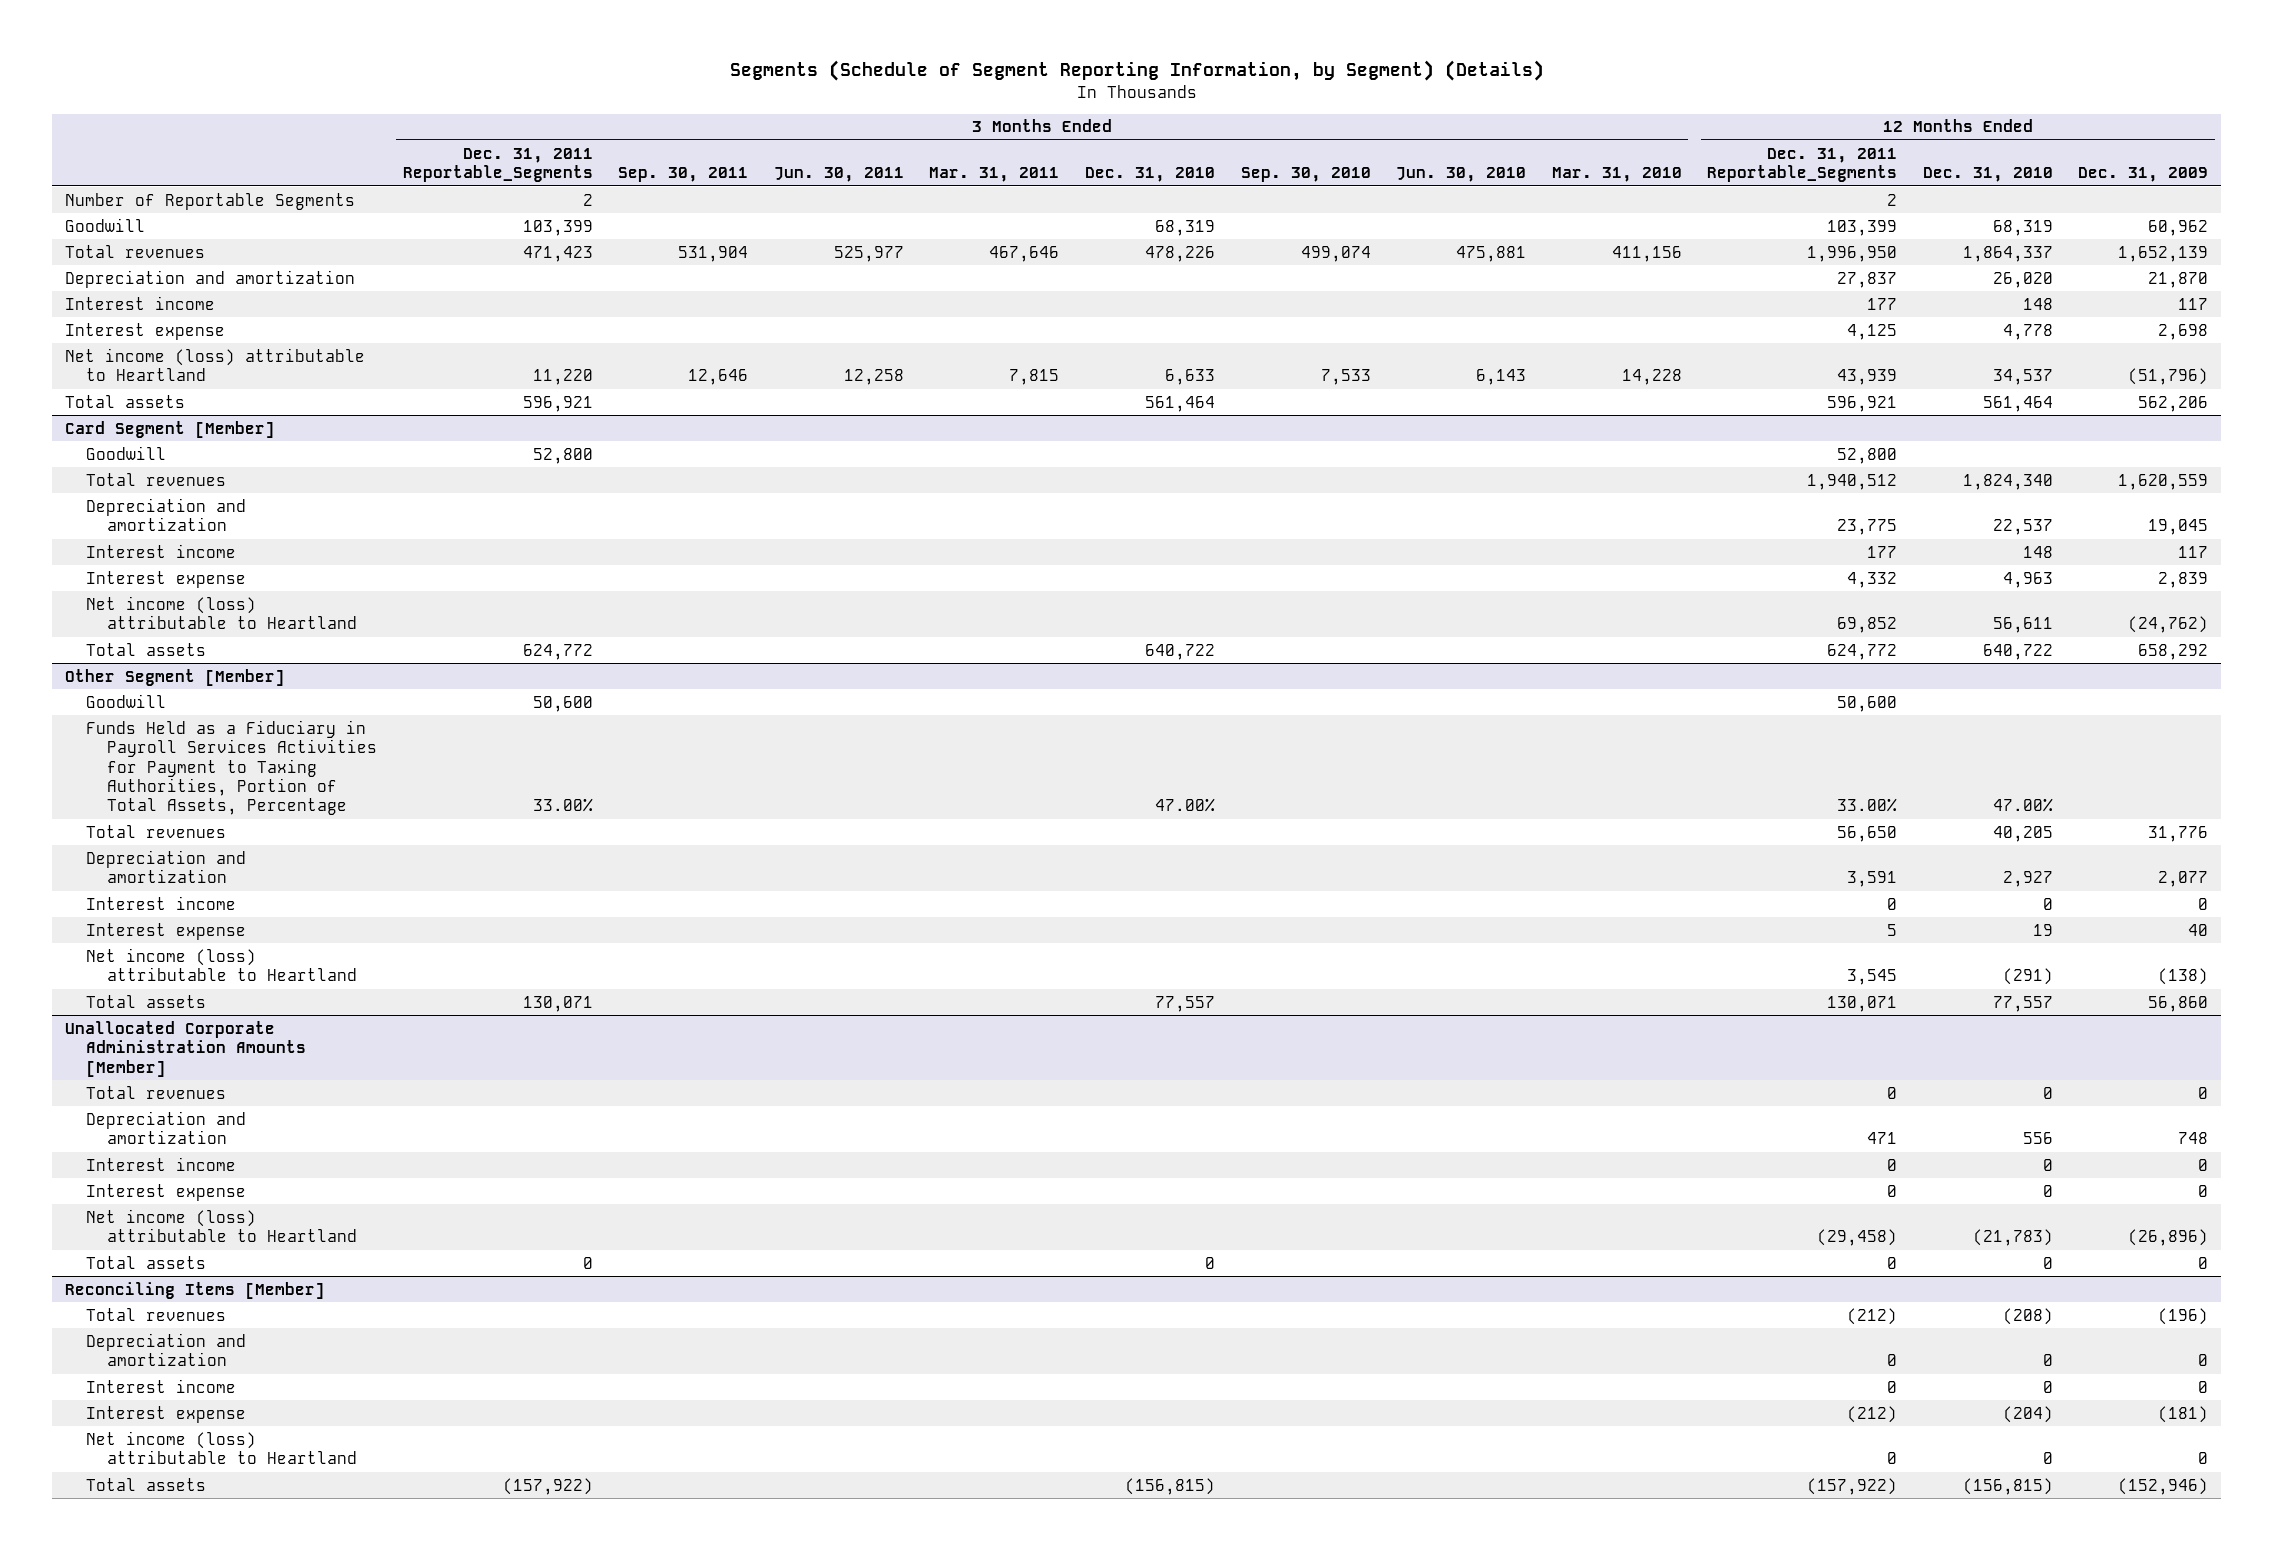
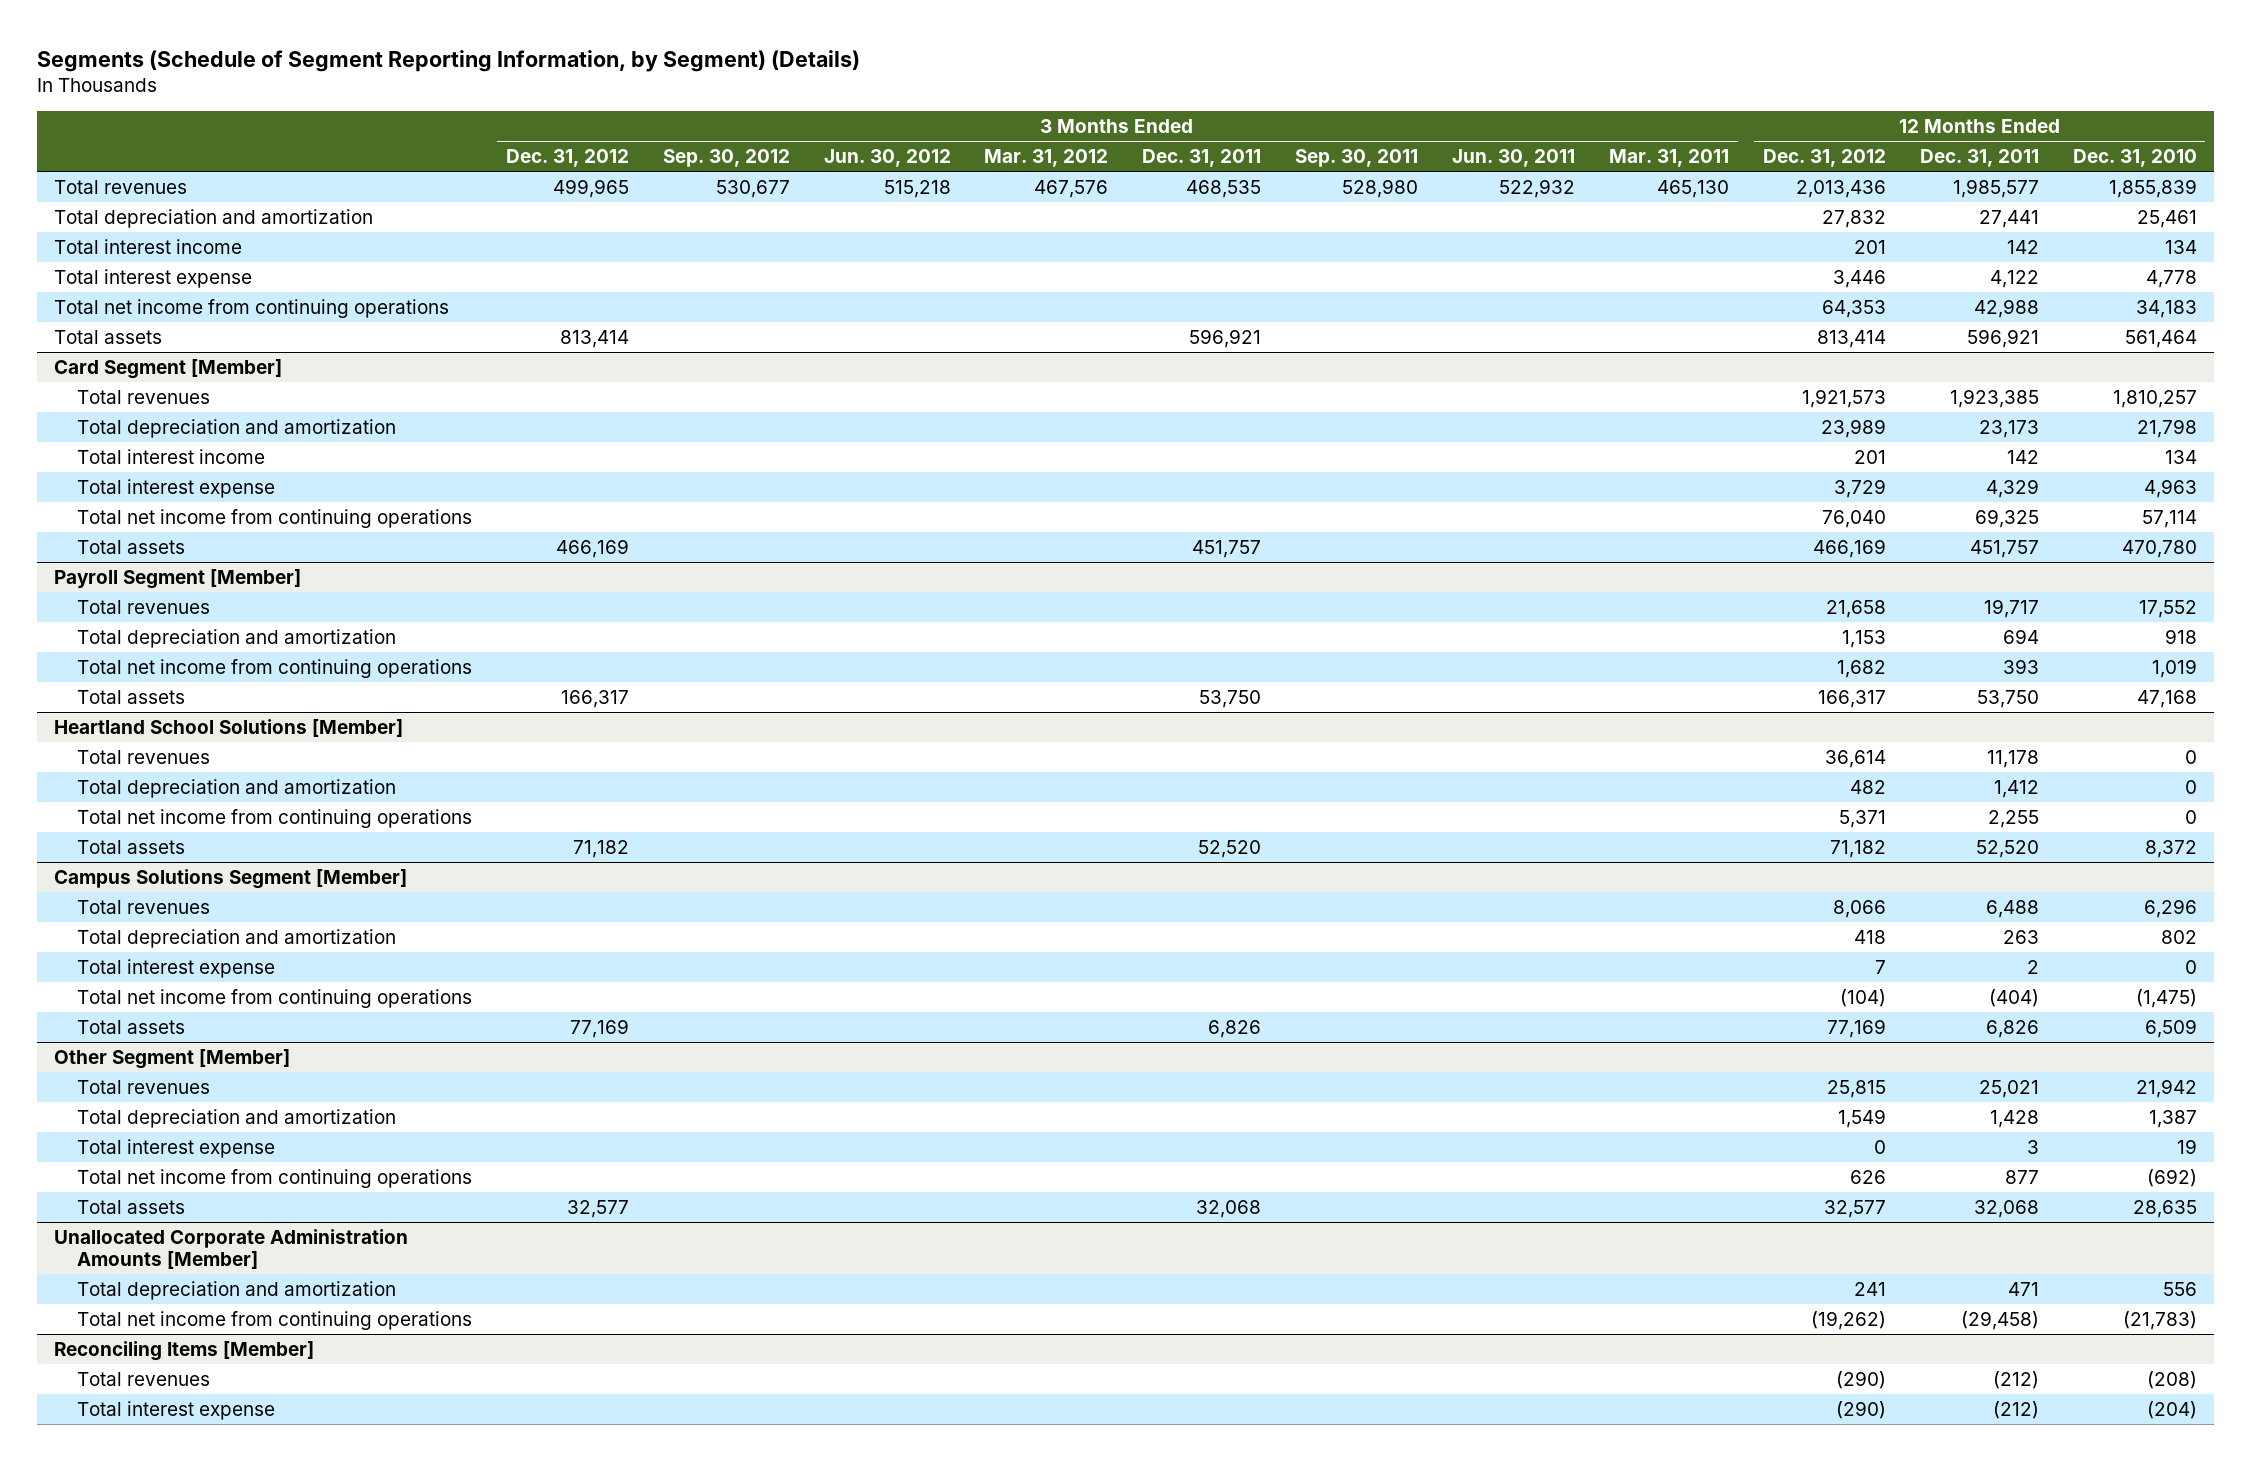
- | 3 Months Ended Dec. 31, 2011 Reportable_Segments | 3 Months Ended Sep. 30, 2011 | 3 Months Ended Jun. 30, 2011 | 3 Months Ended Mar. 31, 2011 | 3 Months Ended Dec. 31, 2010 | 3 Months Ended Sep. 30, 2010 | 3 Months Ended Jun. 30, 2010 | 3 Months Ended Mar. 31, 2010 | 12 Months Ended Dec. 31, 2011 Reportable_Segments | 12 Months Ended Dec. 31, 2010 | 12 Months Ended Dec. 31, 2009
+ | 3 Months Ended Dec. 31, 2012 | 3 Months Ended Sep. 30, 2012 | 3 Months Ended Jun. 30, 2012 | 3 Months Ended Mar. 31, 2012 | 3 Months Ended Dec. 31, 2011 | 3 Months Ended Sep. 30, 2011 | 3 Months Ended Jun. 30, 2011 | 3 Months Ended Mar. 31, 2011 | 12 Months Ended Dec. 31, 2012 | 12 Months Ended Dec. 31, 2011 | 12 Months Ended Dec. 31, 2010
- Number of Reportable Segments | 2 | | | | | | | | 2 | |
- Goodwill | 103,399 | | | | 68,319 | | | | 103,399 | 68,319 | 60,962
- Total revenues | 471,423 | 531,904 | 525,977 | 467,646 | 478,226 | 499,074 | 475,881 | 411,156 | 1,996,950 | 1,864,337 | 1,652,139
- Depreciation and amortization | | | | | | | | | 27,837 | 26,020 | 21,870
- Interest income | | | | | | | | | 177 | 148 | 117
- Interest expense | | | | | | | | | 4,125 | 4,778 | 2,698
- Net income (loss) attributable to Heartland | 11,220 | 12,646 | 12,258 | 7,815 | 6,633 | 7,533 | 6,143 | 14,228 | 43,939 | 34,537 | (51,796)
+ Total revenues | 499,965 | 530,677 | 515,218 | 467,576 | 468,535 | 528,980 | 522,932 | 465,130 | 2,013,436 | 1,985,577 | 1,855,839
+ Total depreciation and amortization | | | | | | | | | 27,832 | 27,441 | 25,461
+ Total interest income | | | | | | | | | 201 | 142 | 134
+ Total interest expense | | | | | | | | | 3,446 | 4,122 | 4,778
+ Total net income from continuing operations | | | | | | | | | 64,353 | 42,988 | 34,183
@ Card Segment [Member]
- Goodwill | 52,800 | | | | | | | | 52,800 | |
- Total revenues | | | | | | | | | 1,940,512 | 1,824,340 | 1,620,559
- Depreciation and amortization | | | | | | | | | 23,775 | 22,537 | 19,045
- Interest income | | | | | | | | | 177 | 148 | 117
- Interest expense | | | | | | | | | 4,332 | 4,963 | 2,839
- Net income (loss) attributable to Heartland | | | | | | | | | 69,852 | 56,611 | (24,762)
- Total assets | 624,772 | | | | 640,722 | | | | 624,772 | 640,722 | 658,292
+ Total revenues | | | | | | | | | 1,921,573 | 1,923,385 | 1,810,257
+ Total depreciation and amortization | | | | | | | | | 23,989 | 23,173 | 21,798
+ Total interest income | | | | | | | | | 201 | 142 | 134
+ Total interest expense | | | | | | | | | 3,729 | 4,329 | 4,963
+ Total net income from continuing operations | | | | | | | | | 76,040 | 69,325 | 57,114
+ Total assets | 466,169 | | | | 451,757 | | | | 466,169 | 451,757 | 470,780
+ Payroll Segment [Member]
+ Total revenues | | | | | | | | | 21,658 | 19,717 | 17,552
+ Total depreciation and amortization | | | | | | | | | 1,153 | 694 | 918
+ Total net income from continuing operations | | | | | | | | | 1,682 | 393 | 1,019
+ Total assets | 166,317 | | | | 53,750 | | | | 166,317 | 53,750 | 47,168
+ Heartland School Solutions [Member]
+ Total revenues | | | | | | | | | 36,614 | 11,178 | 0
+ Total depreciation and amortization | | | | | | | | | 482 | 1,412 | 0
+ Total net income from continuing operations | | | | | | | | | 5,371 | 2,255 | 0
+ Total assets | 71,182 | | | | 52,520 | | | | 71,182 | 52,520 | 8,372
+ Campus Solutions Segment [Member]
+ Total revenues | | | | | | | | | 8,066 | 6,488 | 6,296
+ Total depreciation and amortization | | | | | | | | | 418 | 263 | 802
+ Total interest expense | | | | | | | | | 7 | 2 | 0
+ Total net income from continuing operations | | | | | | | | | (104) | (404) | (1,475)
+ Total assets | 77,169 | | | | 6,826 | | | | 77,169 | 6,826 | 6,509
@ Other Segment [Member]
- Goodwill | 50,600 | | | | | | | | 50,600 | |
- Funds Held as a Fiduciary in Payroll Services Activities for Payment to Taxing Authorities, Portion of Total Assets, Percentage | 33.00% | | | | 47.00% | | | | 33.00% | 47.00% |
- Total revenues | | | | | | | | | 56,650 | 40,205 | 31,776
- Depreciation and amortization | | | | | | | | | 3,591 | 2,927 | 2,077
- Interest income | | | | | | | | | 0 | 0 | 0
- Interest expense | | | | | | | | | 5 | 19 | 40
- Net income (loss) attributable to Heartland | | | | | | | | | 3,545 | (291) | (138)
- Total assets | 130,071 | | | | 77,557 | | | | 130,071 | 77,557 | 56,860
+ Total revenues | | | | | | | | | 25,815 | 25,021 | 21,942
+ Total depreciation and amortization | | | | | | | | | 1,549 | 1,428 | 1,387
+ Total interest expense | | | | | | | | | 0 | 3 | 19
+ Total net income from continuing operations | | | | | | | | | 626 | 877 | (692)
+ Total assets | 32,577 | | | | 32,068 | | | | 32,577 | 32,068 | 28,635
@ Unallocated Corporate Administration Amounts [Member]
- Total revenues | | | | | | | | | 0 | 0 | 0
- Depreciation and amortization | | | | | | | | | 471 | 556 | 748
- Interest income | | | | | | | | | 0 | 0 | 0
- Interest expense | | | | | | | | | 0 | 0 | 0
- Net income (loss) attributable to Heartland | | | | | | | | | (29,458) | (21,783) | (26,896)
- Total assets | 0 | | | | 0 | | | | 0 | 0 | 0
+ Total depreciation and amortization | | | | | | | | | 241 | 471 | 556
+ Total net income from continuing operations | | | | | | | | | (19,262) | (29,458) | (21,783)
@ Reconciling Items [Member]
- Depreciation and amortization | | | | | | | | | 0 | 0 | 0
- Interest income | | | | | | | | | 0 | 0 | 0
- Interest expense | | | | | | | | | (212) | (204) | (181)
- Net income (loss) attributable to Heartland | | | | | | | | | 0 | 0 | 0
- Total assets | (157,922) | | | | (156,815) | | | | (157,922) | (156,815) | (152,946)
+ Total interest expense | | | | | | | | | (290) | (212) | (204)

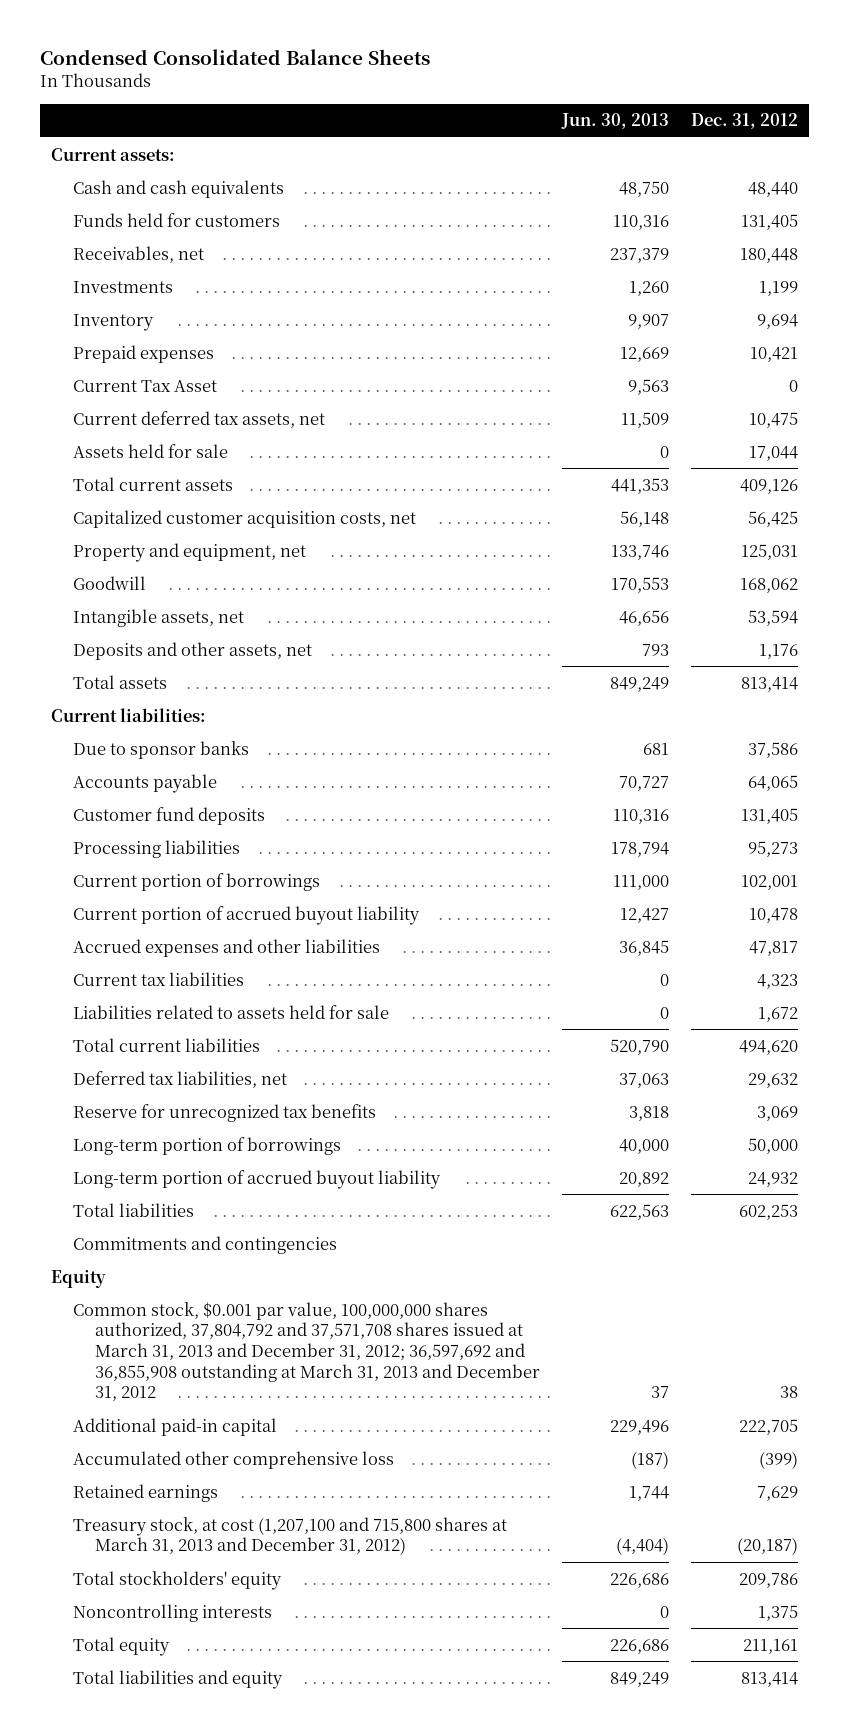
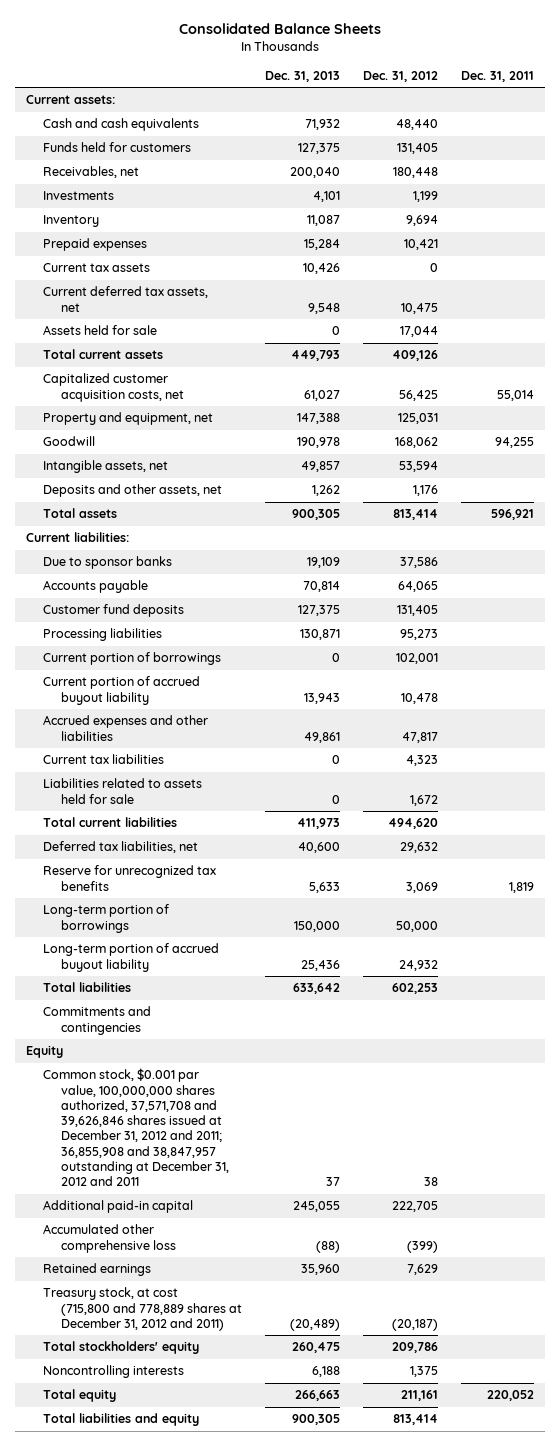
- Condensed Consolidated Balance Sheets
+ Consolidated Balance Sheets
- | Jun. 30, 2013 | Dec. 31, 2012
+ | Dec. 31, 2013 | Dec. 31, 2012 | Dec. 31, 2011
- Current Tax Asset | 9,563 | 0
+ Current tax assets | 10,426 | 0 |
- Common stock, $0.001 par value, 100,000,000 shares authorized, 37,804,792 and 37,571,708 shares issued at March 31, 2013 and December 31, 2012; 36,597,692 and 36,855,908 outstanding at March 31, 2013 and December 31, 2012 | 37 | 38
+ Common stock, $0.001 par value, 100,000,000 shares authorized, 37,571,708 and 39,626,846 shares issued at December 31, 2012 and 2011; 36,855,908 and 38,847,957 outstanding at December 31, 2012 and 2011 | 37 | 38 |
- Treasury stock, at cost (1,207,100 and 715,800 shares at March 31, 2013 and December 31, 2012) | (4,404) | (20,187)
+ Treasury stock, at cost (715,800 and 778,889 shares at December 31, 2012 and 2011) | (20,489) | (20,187) |

